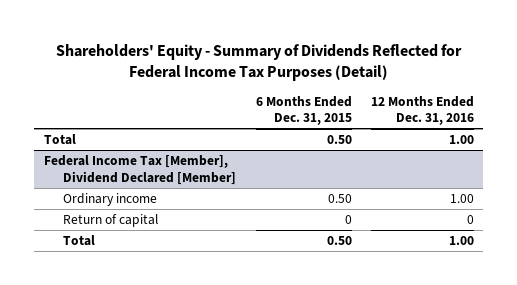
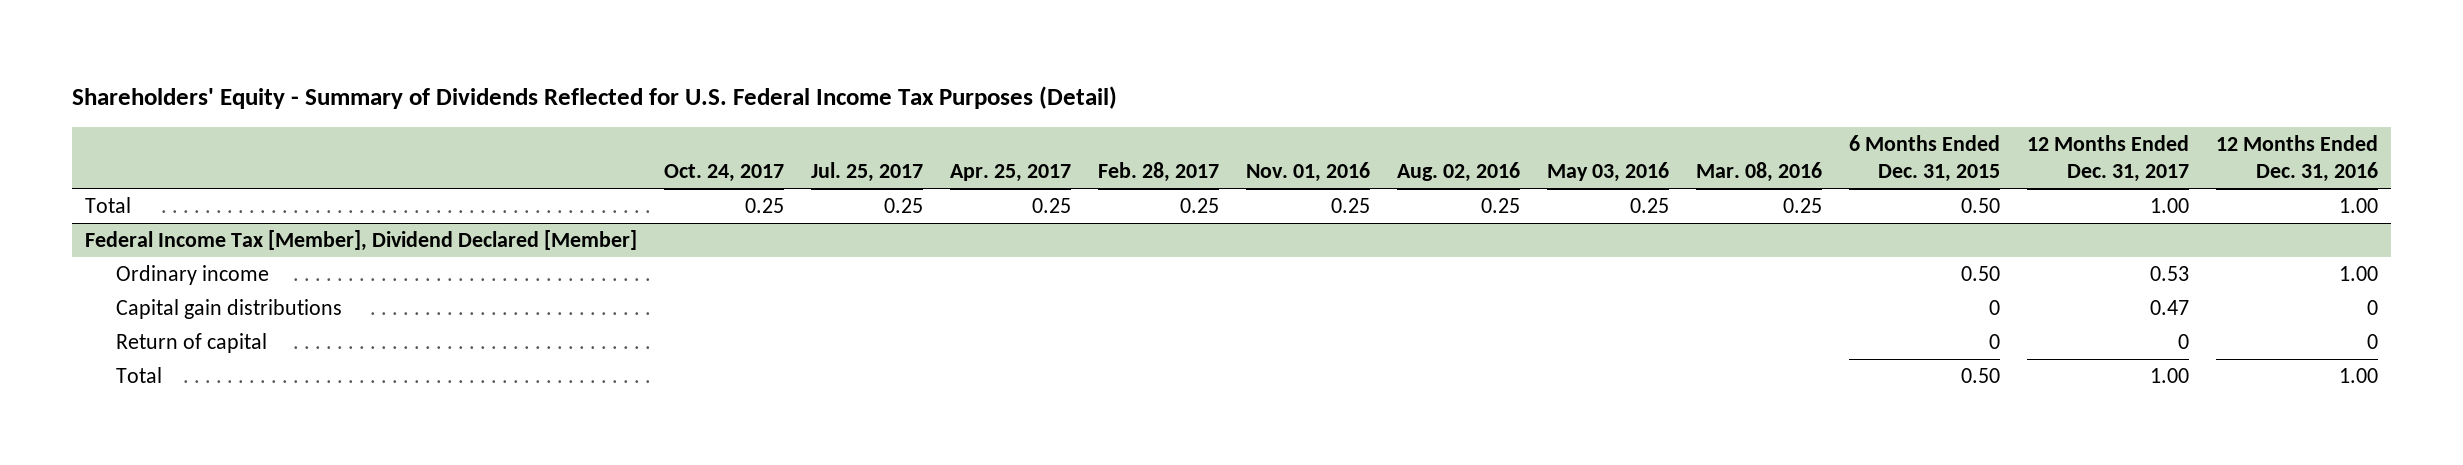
- Shareholders' Equity - Summary of Dividends Reflected for Federal Income Tax Purposes (Detail)
+ Shareholders' Equity - Summary of Dividends Reflected for U.S. Federal Income Tax Purposes (Detail)
- | 6 Months Ended Dec. 31, 2015 | 12 Months Ended Dec. 31, 2016
+ | Oct. 24, 2017 | Jul. 25, 2017 | Apr. 25, 2017 | Feb. 28, 2017 | Nov. 01, 2016 | Aug. 02, 2016 | May 03, 2016 | Mar. 08, 2016 | 6 Months Ended Dec. 31, 2015 | 12 Months Ended Dec. 31, 2017 | 12 Months Ended Dec. 31, 2016
@ Federal Income Tax [Member], Dividend Declared [Member]
+ Capital gain distributions | | | | | | | | | 0 | 0.47 | 0

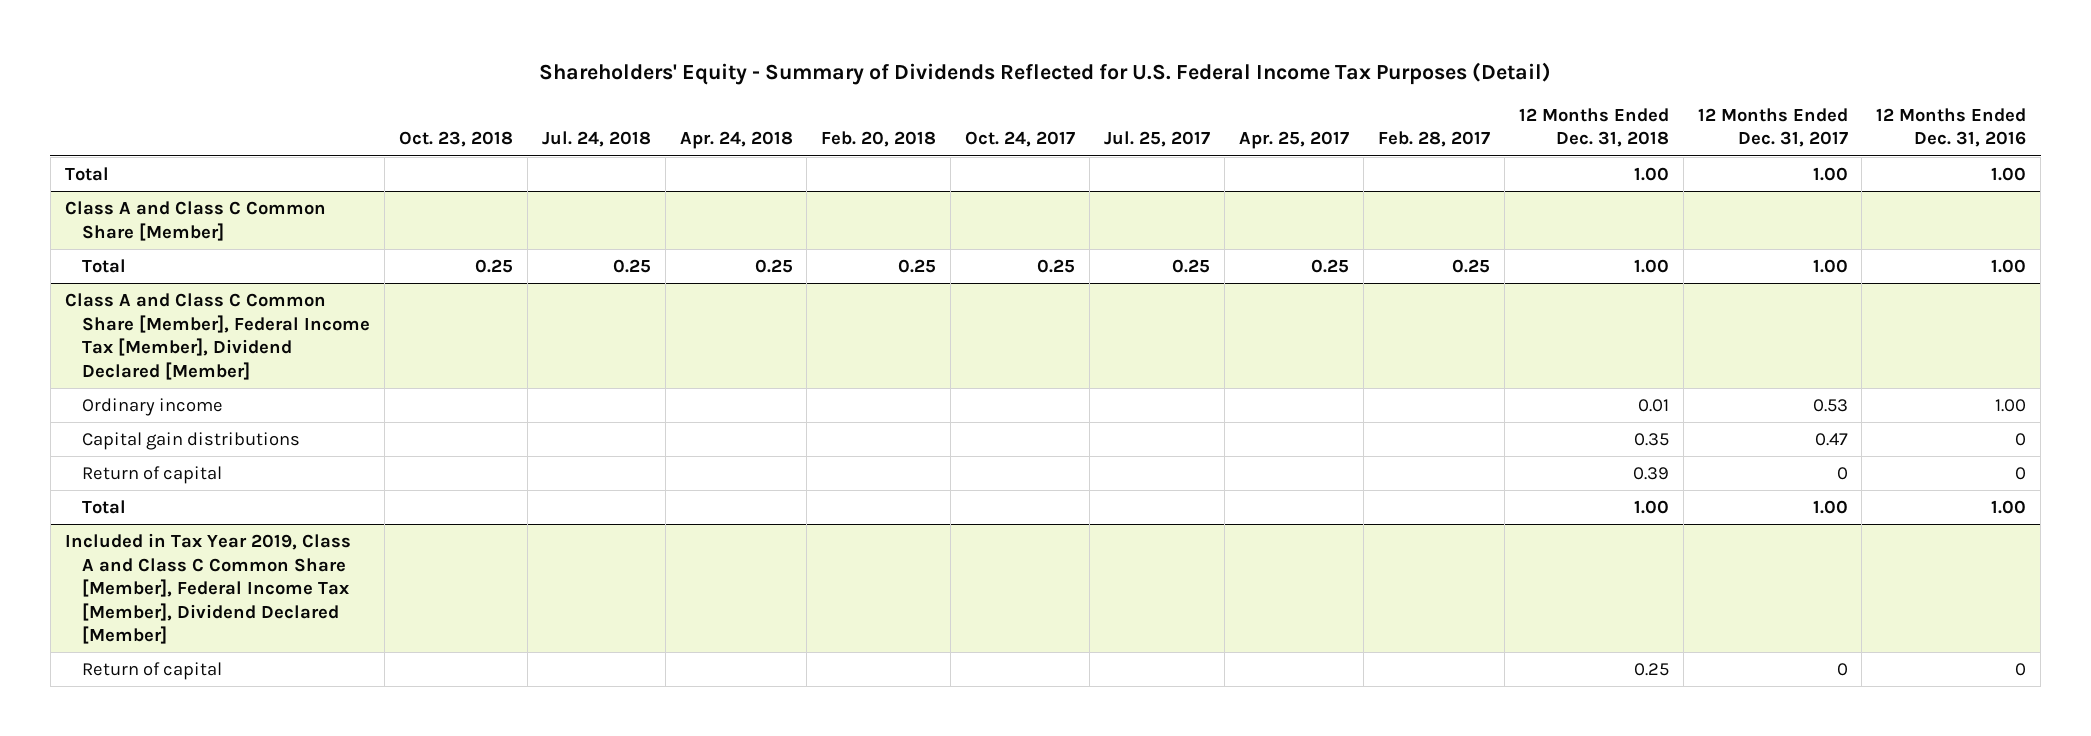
- | Oct. 24, 2017 | Jul. 25, 2017 | Apr. 25, 2017 | Feb. 28, 2017 | Nov. 01, 2016 | Aug. 02, 2016 | May 03, 2016 | Mar. 08, 2016 | 6 Months Ended Dec. 31, 2015 | 12 Months Ended Dec. 31, 2017 | 12 Months Ended Dec. 31, 2016
+ | Oct. 23, 2018 | Jul. 24, 2018 | Apr. 24, 2018 | Feb. 20, 2018 | Oct. 24, 2017 | Jul. 25, 2017 | Apr. 25, 2017 | Feb. 28, 2017 | 12 Months Ended Dec. 31, 2018 | 12 Months Ended Dec. 31, 2017 | 12 Months Ended Dec. 31, 2016
+ Total | | | | | | | | | 1.00 | 1.00 | 1.00
+ Class A and Class C Common Share [Member]
- Federal Income Tax [Member], Dividend Declared [Member]
+ Class A and Class C Common Share [Member], Federal Income Tax [Member], Dividend Declared [Member]
+ Included in Tax Year 2019, Class A and Class C Common Share [Member], Federal Income Tax [Member], Dividend Declared [Member]
+ Return of capital | | | | | | | | | 0.25 | 0 | 0

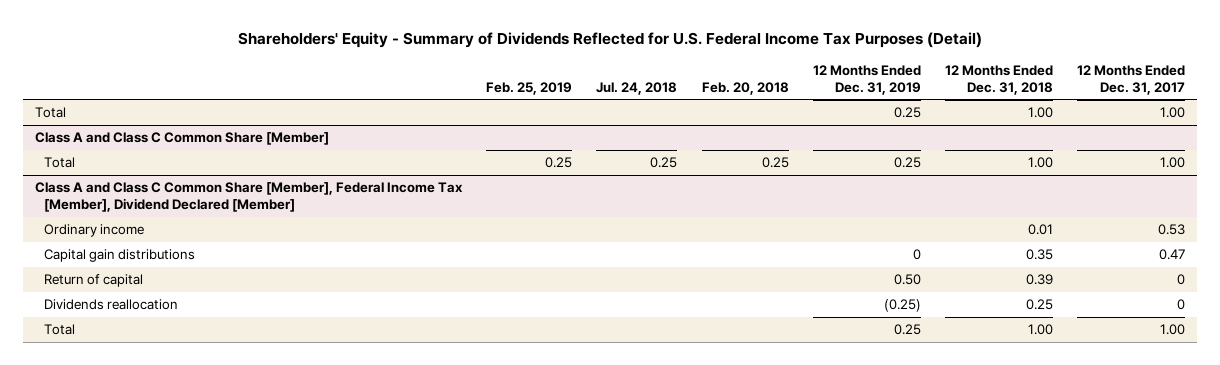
- | Oct. 23, 2018 | Jul. 24, 2018 | Apr. 24, 2018 | Feb. 20, 2018 | Oct. 24, 2017 | Jul. 25, 2017 | Apr. 25, 2017 | Feb. 28, 2017 | 12 Months Ended Dec. 31, 2018 | 12 Months Ended Dec. 31, 2017 | 12 Months Ended Dec. 31, 2016
+ | Feb. 25, 2019 | Jul. 24, 2018 | Feb. 20, 2018 | 12 Months Ended Dec. 31, 2019 | 12 Months Ended Dec. 31, 2018 | 12 Months Ended Dec. 31, 2017
@ Class A and Class C Common Share [Member], Federal Income Tax [Member], Dividend Declared [Member]
+ Dividends reallocation | | | | (0.25) | 0.25 | 0
- Included in Tax Year 2019, Class A and Class C Common Share [Member], Federal Income Tax [Member], Dividend Declared [Member]
- Return of capital | | | | | | | | | 0.25 | 0 | 0

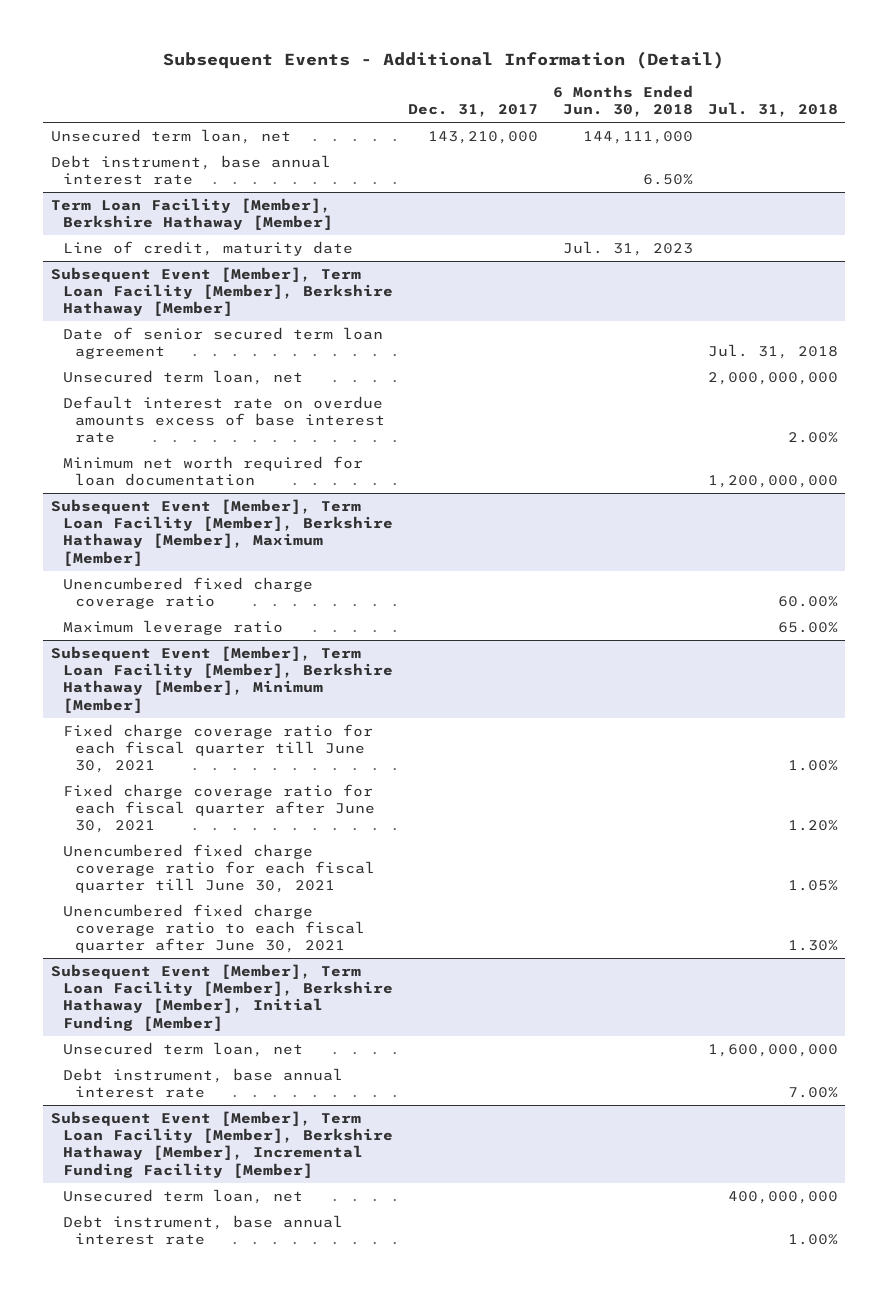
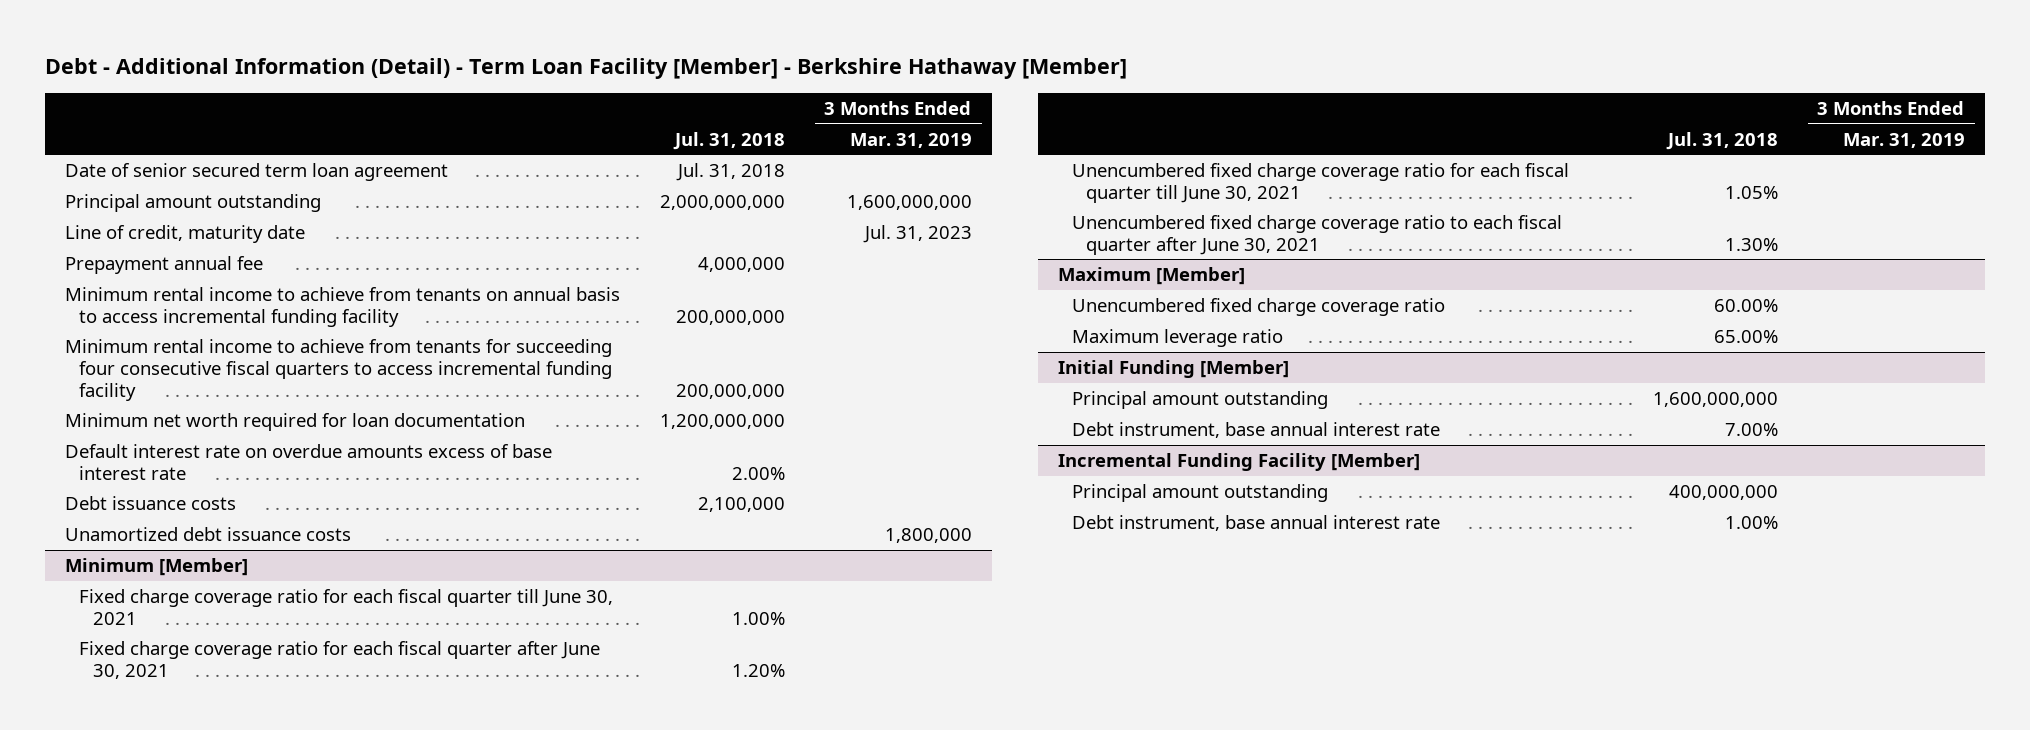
- Subsequent Events - Additional Information (Detail)
+ Debt - Additional Information (Detail) - Term Loan Facility [Member] - Berkshire Hathaway [Member]
- | Dec. 31, 2017 | 6 Months Ended Jun. 30, 2018 | Jul. 31, 2018
+ | Jul. 31, 2018 | 3 Months Ended Mar. 31, 2019
- Unsecured term loan, net | 143,210,000 | 144,111,000 |
- Debt instrument, base annual interest rate | | 6.50% |
- Term Loan Facility [Member], Berkshire Hathaway [Member]
- Line of credit, maturity date | | Jul. 31, 2023 |
- Subsequent Event [Member], Term Loan Facility [Member], Berkshire Hathaway [Member]
- Unsecured term loan, net | | | 2,000,000,000
- Default interest rate on overdue amounts excess of base interest rate | | | 2.00%
+ Principal amount outstanding | 2,000,000,000 | 1,600,000,000
+ Line of credit, maturity date | | Jul. 31, 2023
+ Prepayment annual fee | 4,000,000 |
+ Minimum rental income to achieve from tenants on annual basis to access incremental funding facility | 200,000,000 |
+ Minimum rental income to achieve from tenants for succeeding four consecutive fiscal quarters to access incremental funding facility | 200,000,000 |
- Subsequent Event [Member], Term Loan Facility [Member], Berkshire Hathaway [Member], Maximum [Member]
- Unencumbered fixed charge coverage ratio | | | 60.00%
- Maximum leverage ratio | | | 65.00%
- Subsequent Event [Member], Term Loan Facility [Member], Berkshire Hathaway [Member], Minimum [Member]
+ Default interest rate on overdue amounts excess of base interest rate | 2.00% |
+ Debt issuance costs | 2,100,000 |
+ Unamortized debt issuance costs | | 1,800,000
+ Minimum [Member]
- Subsequent Event [Member], Term Loan Facility [Member], Berkshire Hathaway [Member], Initial Funding [Member]
- Unsecured term loan, net | | | 1,600,000,000
+ Maximum [Member]
+ Unencumbered fixed charge coverage ratio | 60.00% |
+ Maximum leverage ratio | 65.00% |
+ Initial Funding [Member]
+ Principal amount outstanding | 1,600,000,000 |
- Subsequent Event [Member], Term Loan Facility [Member], Berkshire Hathaway [Member], Incremental Funding Facility [Member]
- Unsecured term loan, net | | | 400,000,000
+ Incremental Funding Facility [Member]
+ Principal amount outstanding | 400,000,000 |

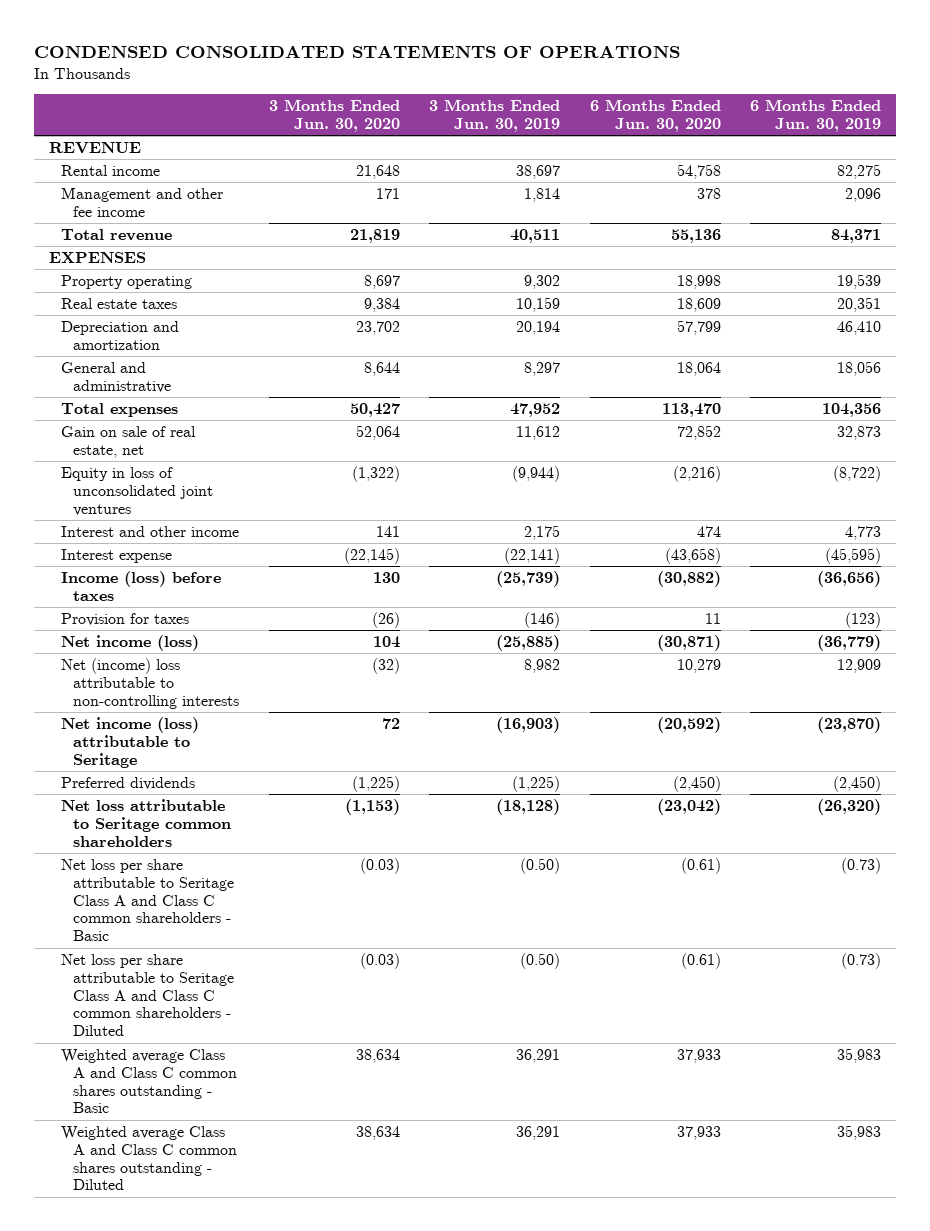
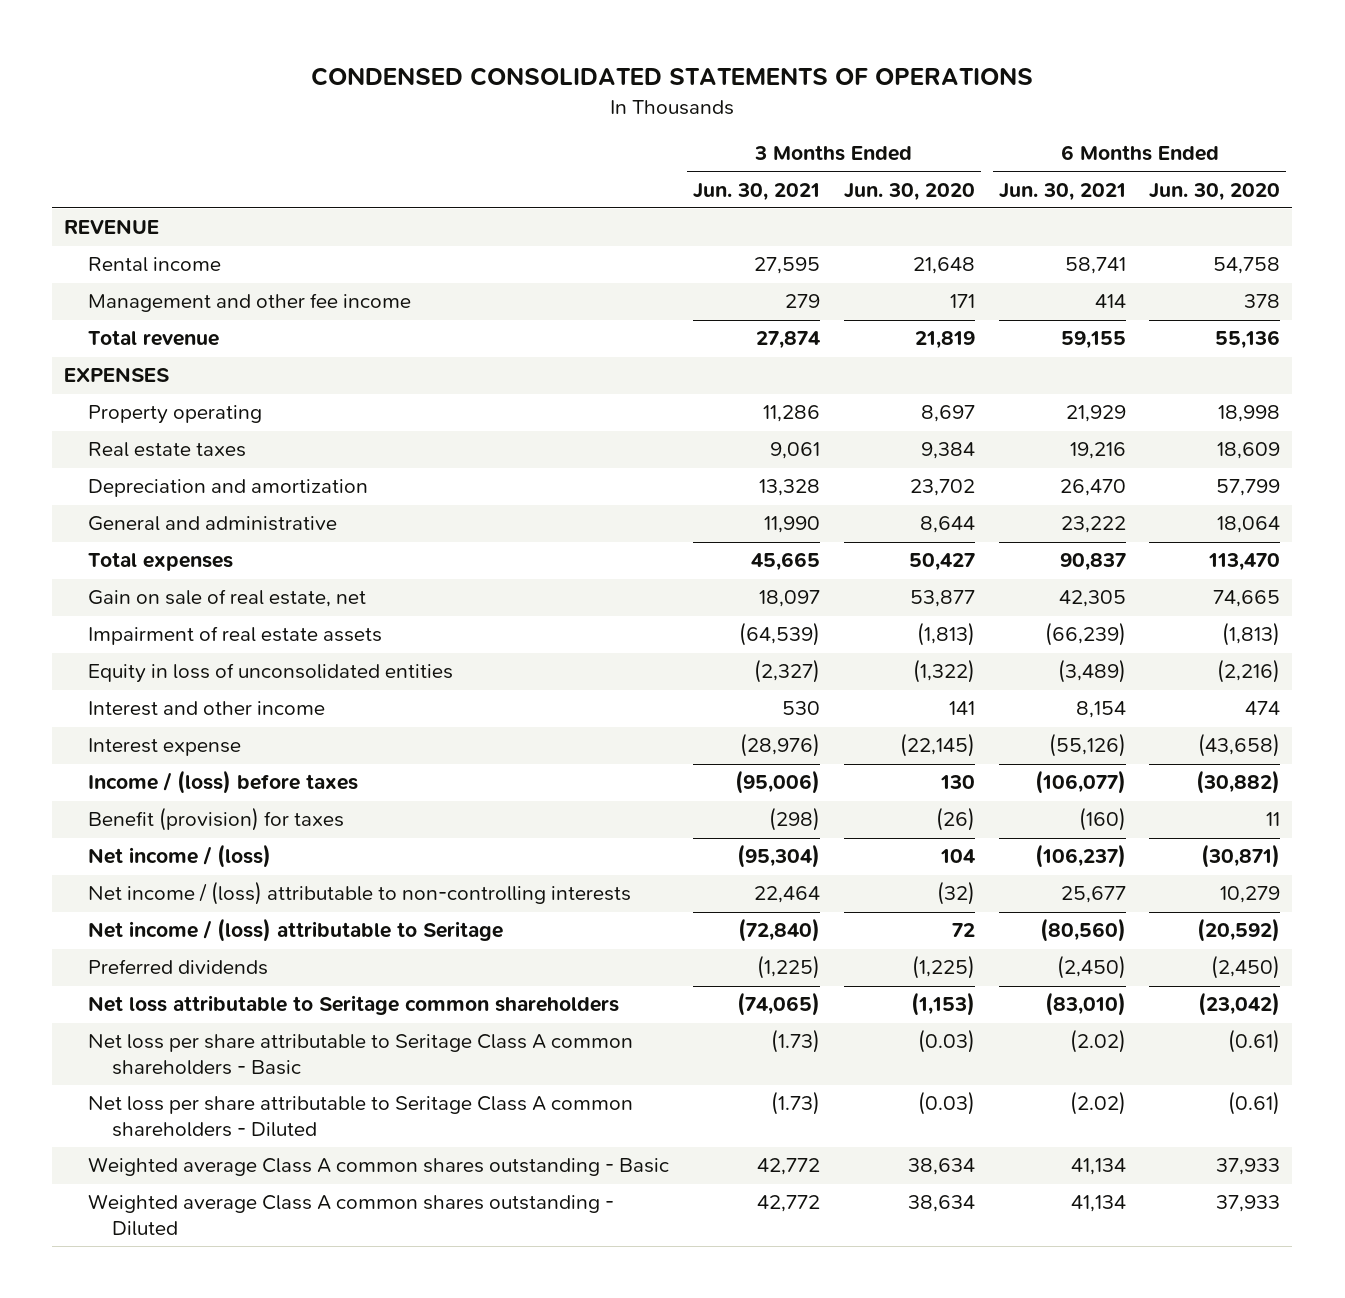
- | 3 Months Ended Jun. 30, 2020 | 3 Months Ended Jun. 30, 2019 | 6 Months Ended Jun. 30, 2020 | 6 Months Ended Jun. 30, 2019
+ | 3 Months Ended Jun. 30, 2021 | 3 Months Ended Jun. 30, 2020 | 6 Months Ended Jun. 30, 2021 | 6 Months Ended Jun. 30, 2020
- Gain on sale of real estate, net | 52,064 | 11,612 | 72,852 | 32,873
- Equity in loss of unconsolidated joint ventures | (1,322) | (9,944) | (2,216) | (8,722)
+ Gain on sale of real estate, net | 18,097 | 53,877 | 42,305 | 74,665
+ Impairment of real estate assets | (64,539) | (1,813) | (66,239) | (1,813)
+ Equity in loss of unconsolidated entities | (2,327) | (1,322) | (3,489) | (2,216)
- Income (loss) before taxes | 130 | (25,739) | (30,882) | (36,656)
- Provision for taxes | (26) | (146) | 11 | (123)
- Net income (loss) | 104 | (25,885) | (30,871) | (36,779)
- Net (income) loss attributable to non-controlling interests | (32) | 8,982 | 10,279 | 12,909
- Net income (loss) attributable to Seritage | 72 | (16,903) | (20,592) | (23,870)
+ Income / (loss) before taxes | (95,006) | 130 | (106,077) | (30,882)
+ Benefit (provision) for taxes | (298) | (26) | (160) | 11
+ Net income / (loss) | (95,304) | 104 | (106,237) | (30,871)
+ Net income / (loss) attributable to non-controlling interests | 22,464 | (32) | 25,677 | 10,279
+ Net income / (loss) attributable to Seritage | (72,840) | 72 | (80,560) | (20,592)
- Net loss per share attributable to Seritage Class A and Class C common shareholders - Basic | (0.03) | (0.50) | (0.61) | (0.73)
- Net loss per share attributable to Seritage Class A and Class C common shareholders - Diluted | (0.03) | (0.50) | (0.61) | (0.73)
- Weighted average Class A and Class C common shares outstanding - Basic | 38,634 | 36,291 | 37,933 | 35,983
- Weighted average Class A and Class C common shares outstanding - Diluted | 38,634 | 36,291 | 37,933 | 35,983
+ Net loss per share attributable to Seritage Class A common shareholders - Basic | (1.73) | (0.03) | (2.02) | (0.61)
+ Net loss per share attributable to Seritage Class A common shareholders - Diluted | (1.73) | (0.03) | (2.02) | (0.61)
+ Weighted average Class A common shares outstanding - Basic | 42,772 | 38,634 | 41,134 | 37,933
+ Weighted average Class A common shares outstanding - Diluted | 42,772 | 38,634 | 41,134 | 37,933

